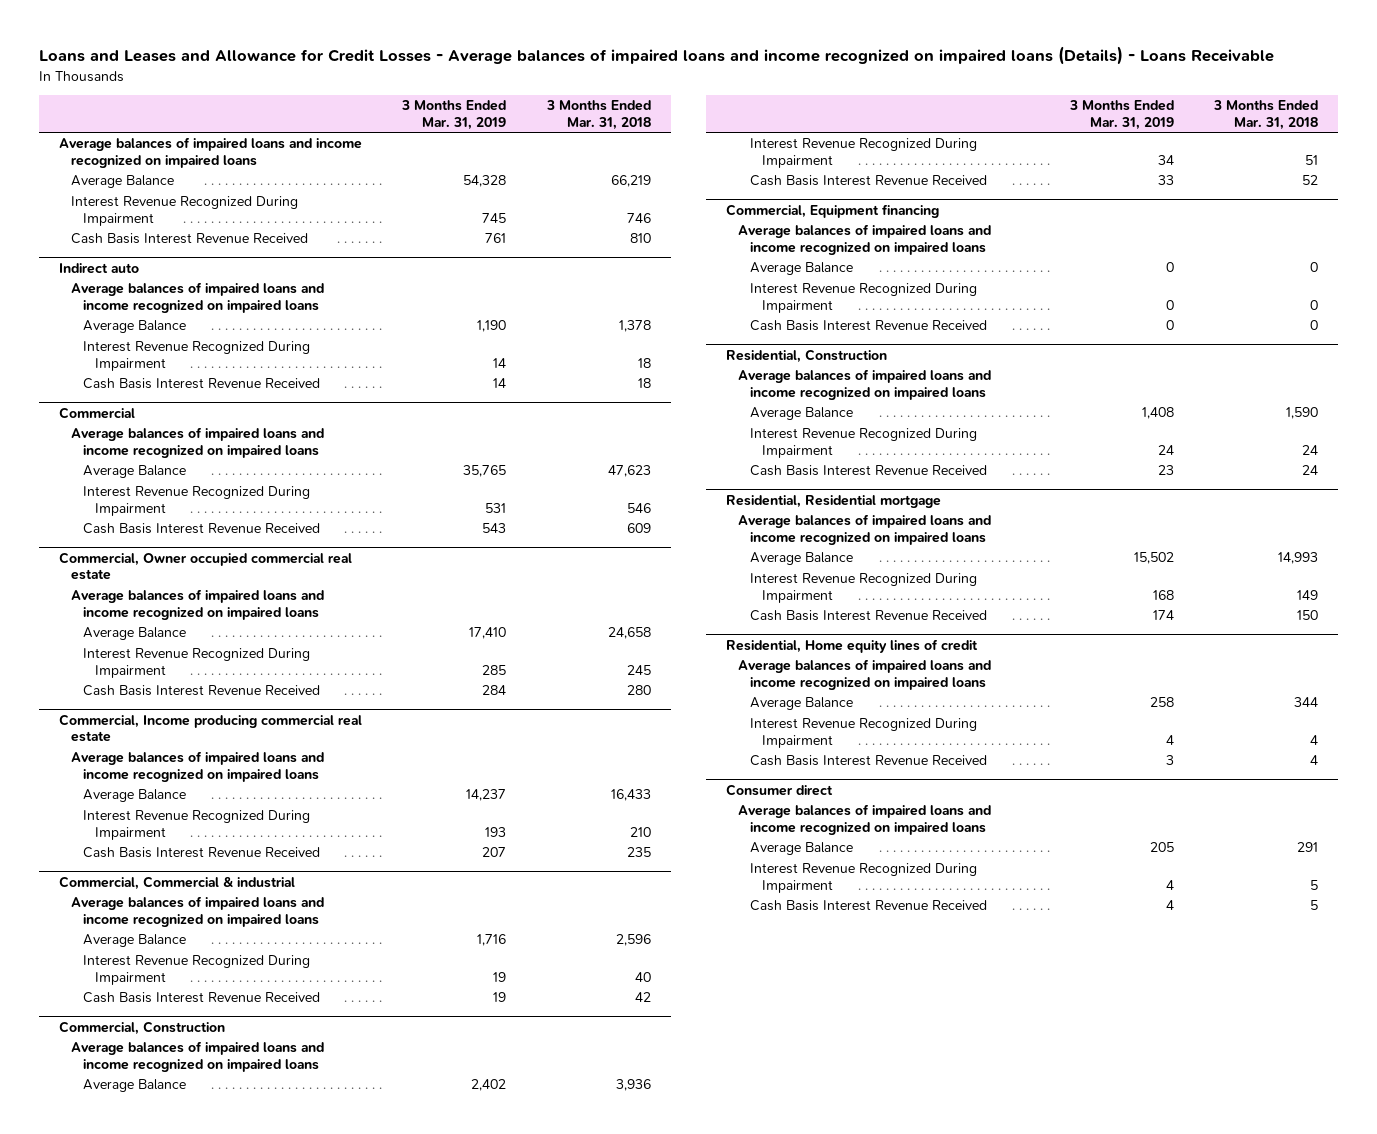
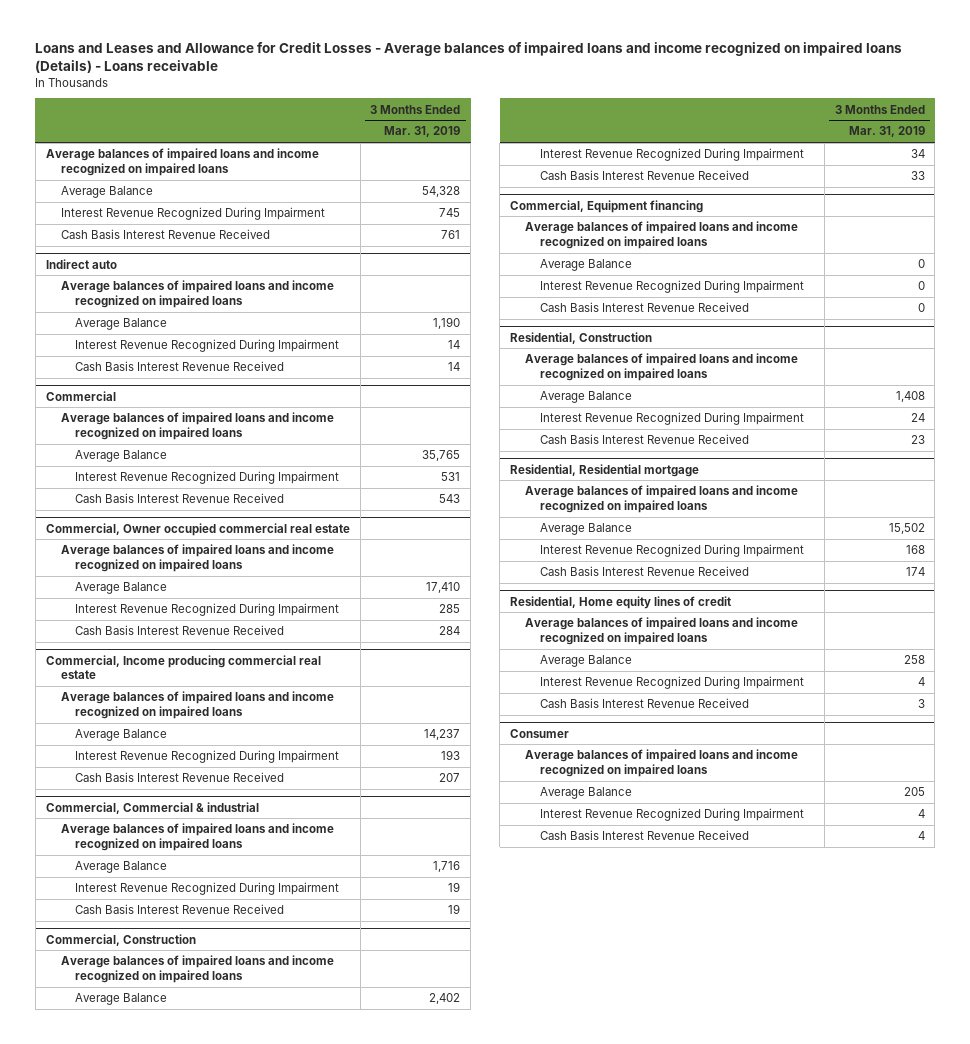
- Loans and Leases and Allowance for Credit Losses - Average balances of impaired loans and income recognized on impaired loans (Details) - Loans Receivable
+ Loans and Leases and Allowance for Credit Losses - Average balances of impaired loans and income recognized on impaired loans (Details) - Loans receivable
- | 3 Months Ended Mar. 31, 2019 | 3 Months Ended Mar. 31, 2018
+ | 3 Months Ended Mar. 31, 2019
- Consumer direct
+ Consumer

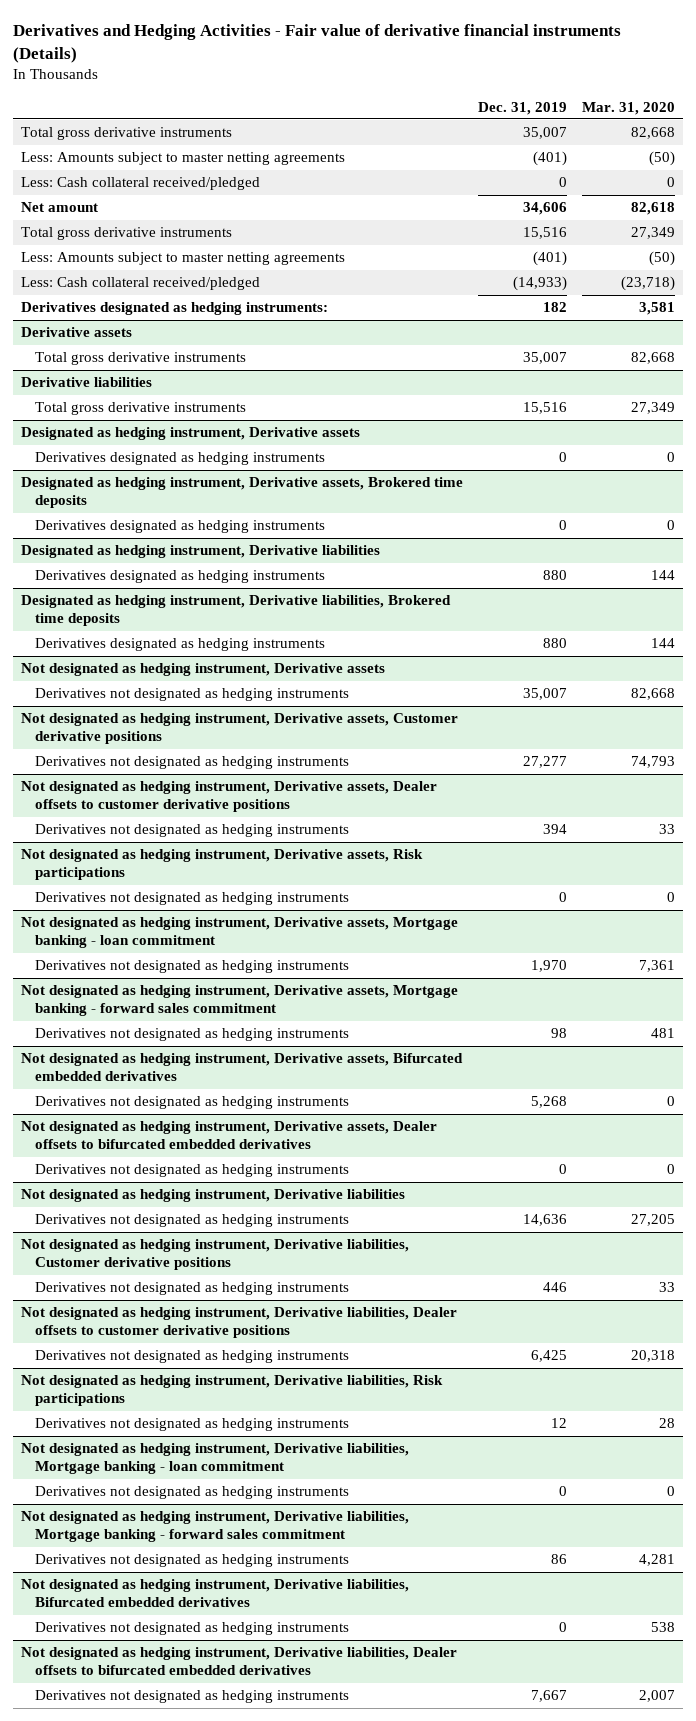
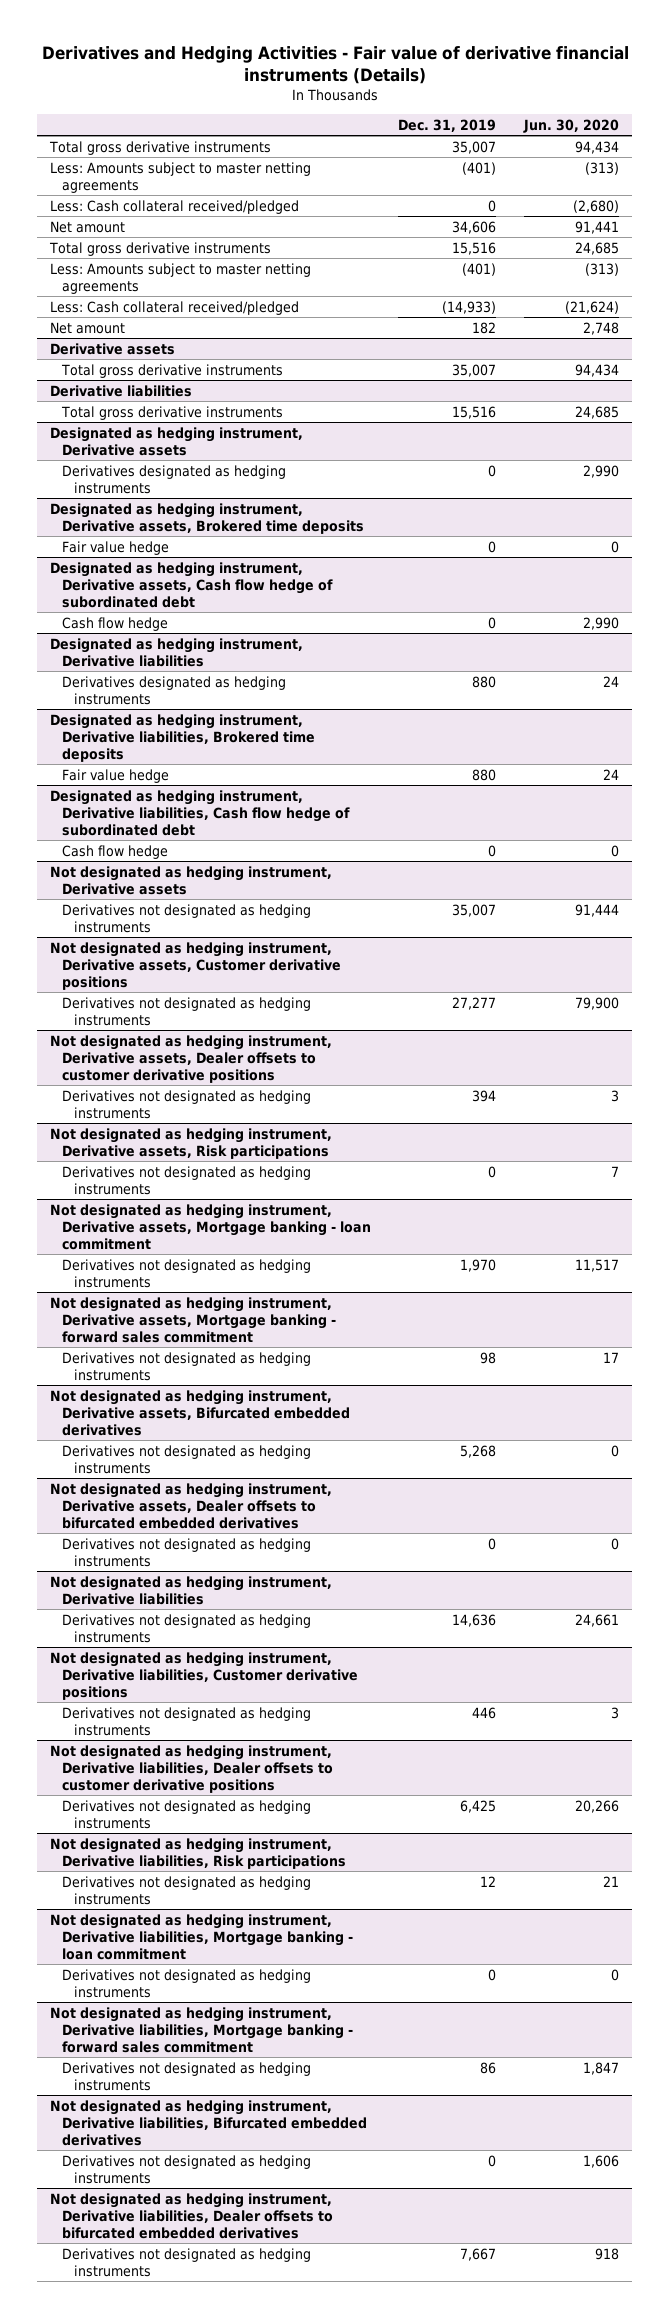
- | Dec. 31, 2019 | Mar. 31, 2020
+ | Dec. 31, 2019 | Jun. 30, 2020
- Derivatives designated as hedging instruments: | 182 | 3,581
+ Net amount | 182 | 2,748
@ Designated as hedging instrument, Derivative assets, Brokered time deposits
- Derivatives designated as hedging instruments | 0 | 0
+ Fair value hedge | 0 | 0
+ Designated as hedging instrument, Derivative assets, Cash flow hedge of subordinated debt
+ Cash flow hedge | 0 | 2,990
@ Designated as hedging instrument, Derivative liabilities, Brokered time deposits
- Derivatives designated as hedging instruments | 880 | 144
+ Fair value hedge | 880 | 24
+ Designated as hedging instrument, Derivative liabilities, Cash flow hedge of subordinated debt
+ Cash flow hedge | 0 | 0

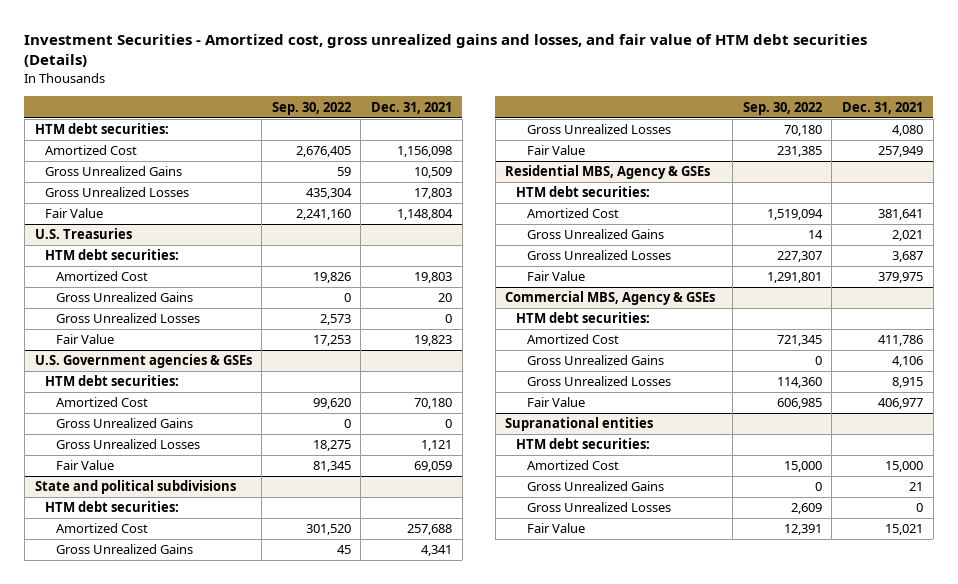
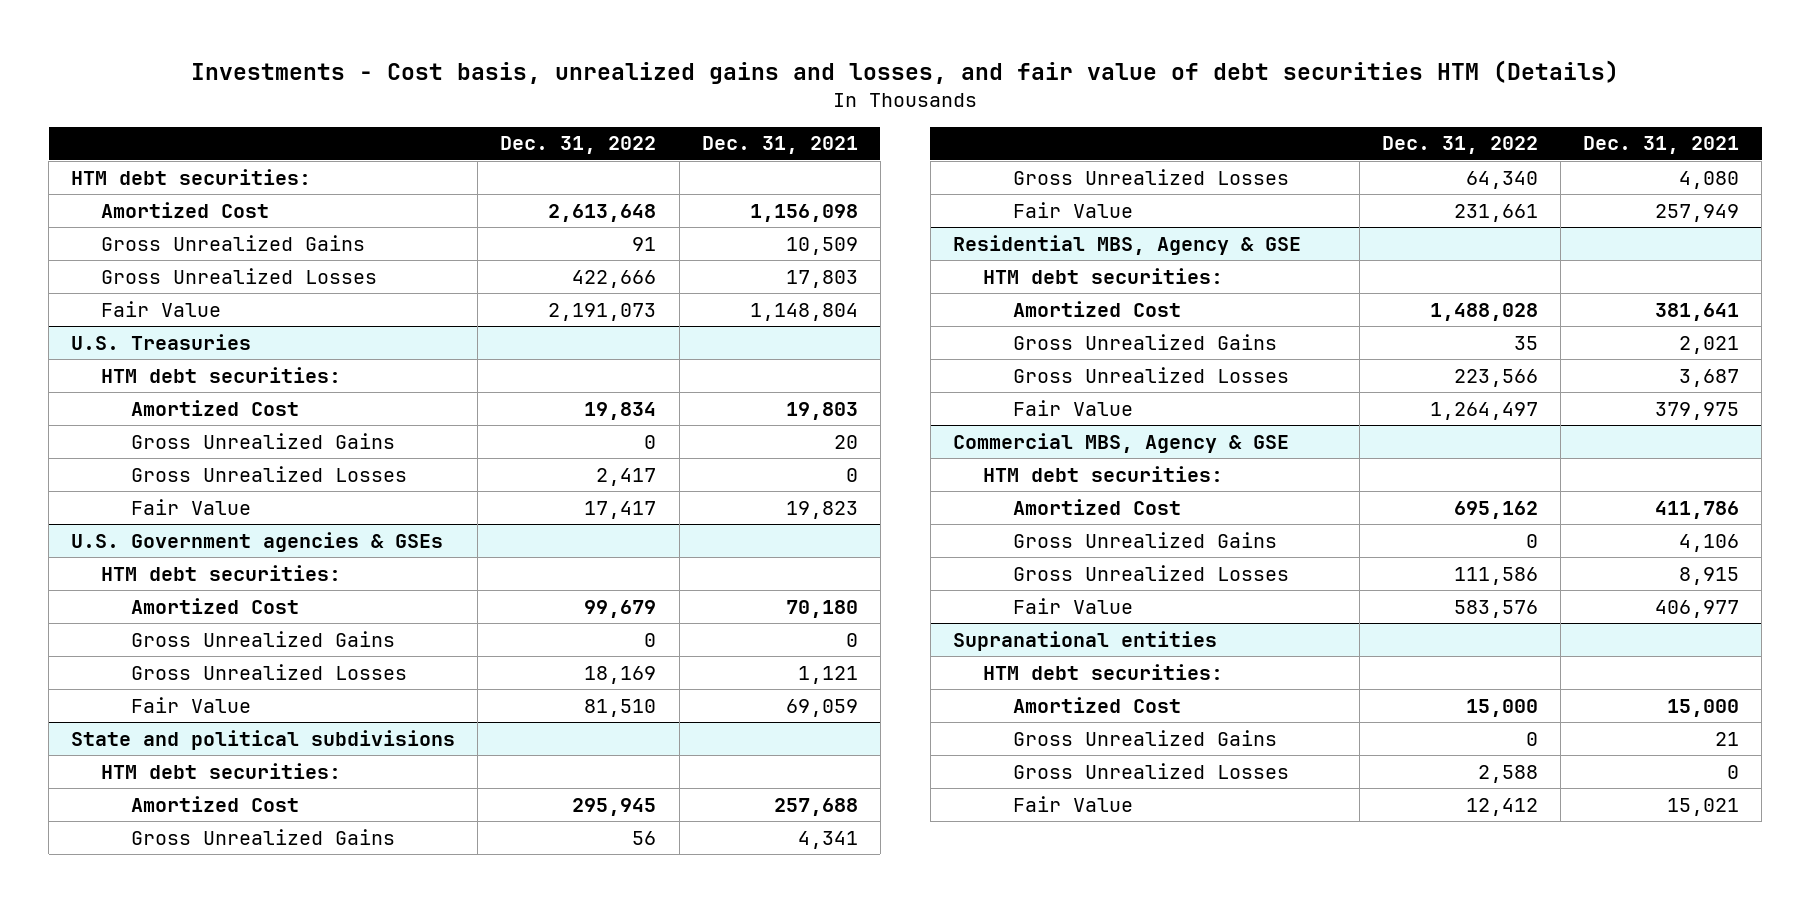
- Investment Securities - Amortized cost, gross unrealized gains and losses, and fair value of HTM debt securities (Details)
+ Investments - Cost basis, unrealized gains and losses, and fair value of debt securities HTM (Details)
- | Sep. 30, 2022 | Dec. 31, 2021
+ | Dec. 31, 2022 | Dec. 31, 2021
- Residential MBS, Agency & GSEs
+ Residential MBS, Agency & GSE
- Commercial MBS, Agency & GSEs
+ Commercial MBS, Agency & GSE

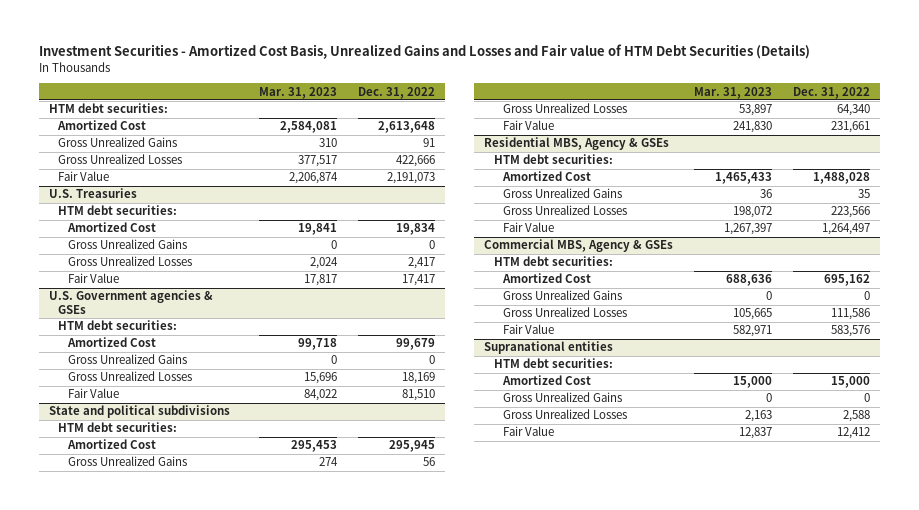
- Investments - Cost basis, unrealized gains and losses, and fair value of debt securities HTM (Details)
+ Investment Securities - Amortized Cost Basis, Unrealized Gains and Losses and Fair value of HTM Debt Securities (Details)
- | Dec. 31, 2022 | Dec. 31, 2021
+ | Mar. 31, 2023 | Dec. 31, 2022
- Residential MBS, Agency & GSE
+ Residential MBS, Agency & GSEs
- Commercial MBS, Agency & GSE
+ Commercial MBS, Agency & GSEs

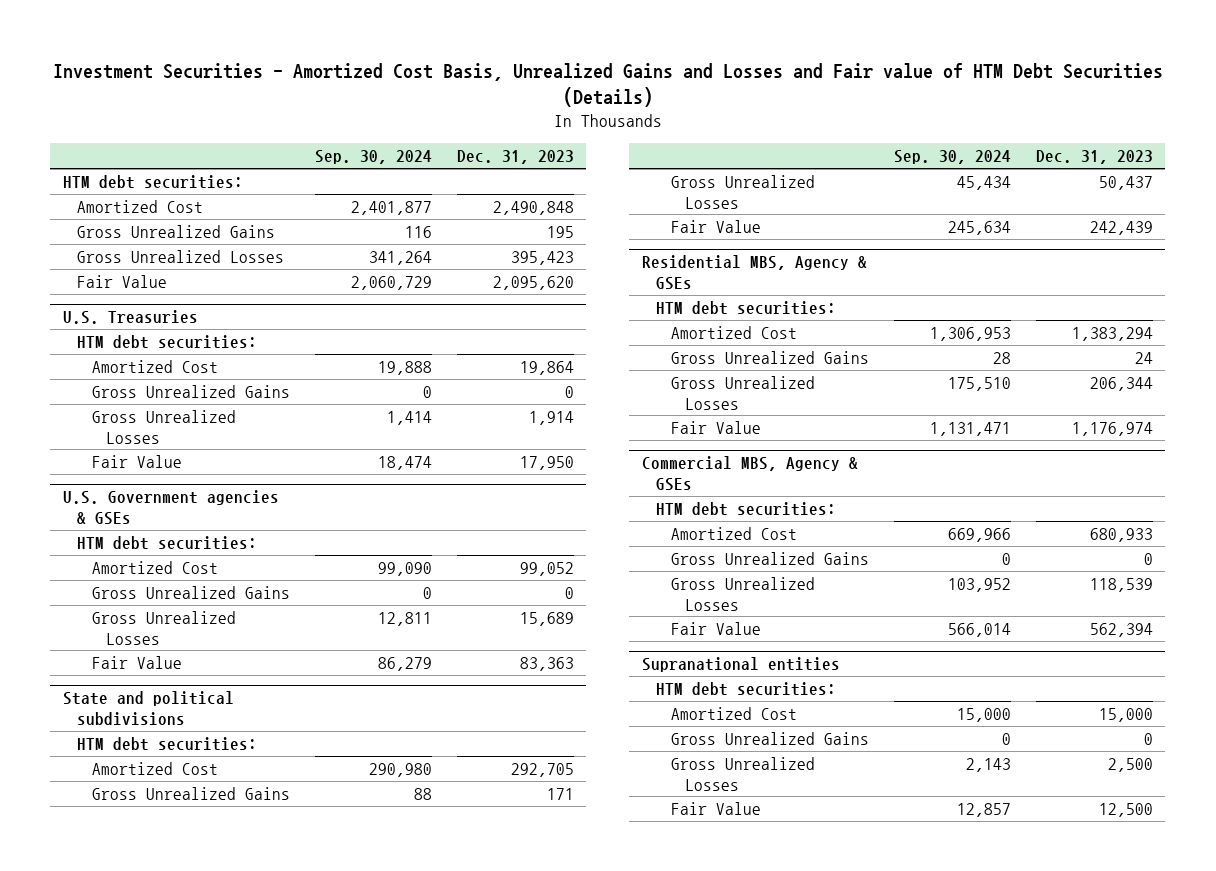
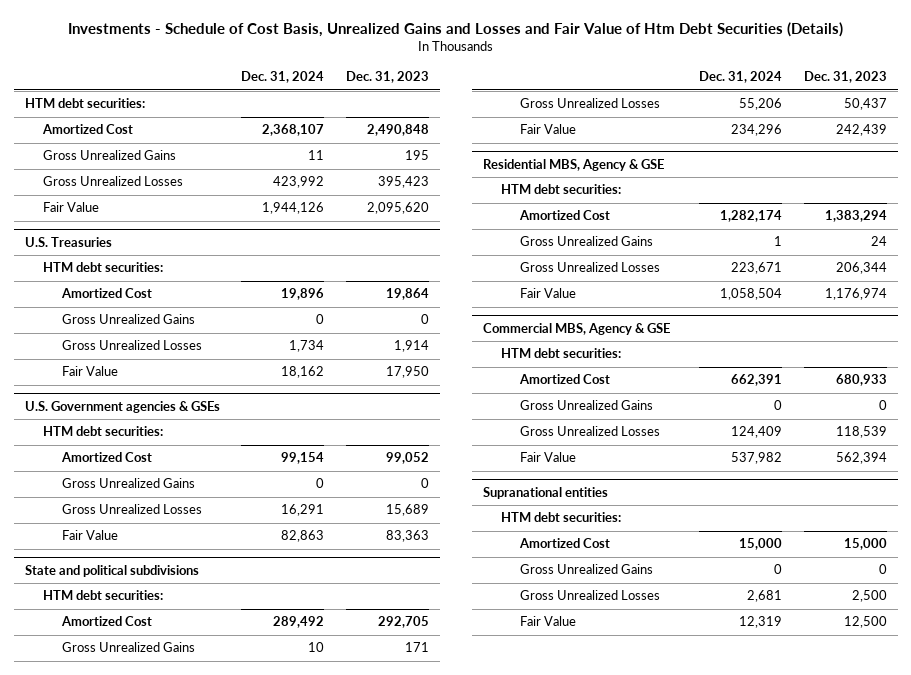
- Investment Securities - Amortized Cost Basis, Unrealized Gains and Losses and Fair value of HTM Debt Securities (Details)
+ Investments - Schedule of Cost Basis, Unrealized Gains and Losses and Fair Value of Htm Debt Securities (Details)
- | Sep. 30, 2024 | Dec. 31, 2023
+ | Dec. 31, 2024 | Dec. 31, 2023
- Residential MBS, Agency & GSEs
+ Residential MBS, Agency & GSE
- Commercial MBS, Agency & GSEs
+ Commercial MBS, Agency & GSE

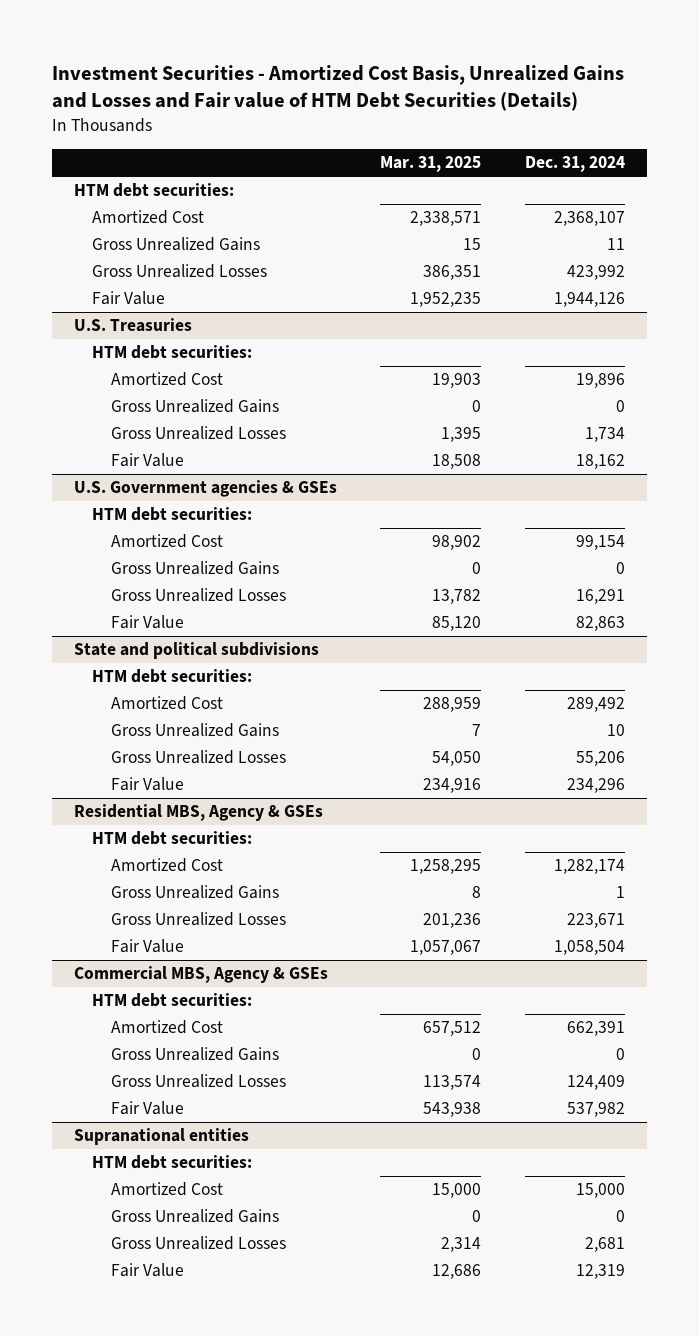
- Investments - Schedule of Cost Basis, Unrealized Gains and Losses and Fair Value of Htm Debt Securities (Details)
+ Investment Securities - Amortized Cost Basis, Unrealized Gains and Losses and Fair value of HTM Debt Securities (Details)
- | Dec. 31, 2024 | Dec. 31, 2023
+ | Mar. 31, 2025 | Dec. 31, 2024
- Residential MBS, Agency & GSE
+ Residential MBS, Agency & GSEs
- Commercial MBS, Agency & GSE
+ Commercial MBS, Agency & GSEs

